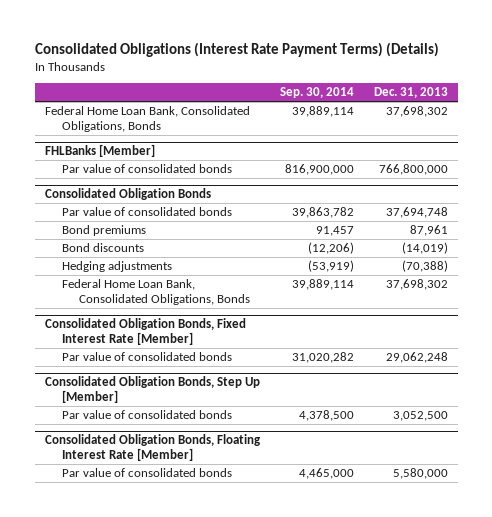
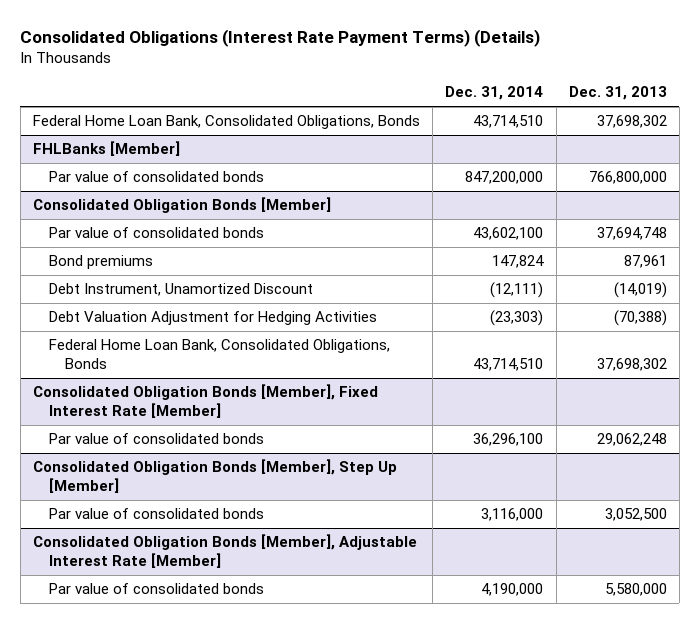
- | Sep. 30, 2014 | Dec. 31, 2013
+ | Dec. 31, 2014 | Dec. 31, 2013
- Consolidated Obligation Bonds
+ Consolidated Obligation Bonds [Member]
- Bond discounts | (12,206) | (14,019)
- Hedging adjustments | (53,919) | (70,388)
+ Debt Instrument, Unamortized Discount | (12,111) | (14,019)
+ Debt Valuation Adjustment for Hedging Activities | (23,303) | (70,388)
- Consolidated Obligation Bonds, Fixed Interest Rate [Member]
+ Consolidated Obligation Bonds [Member], Fixed Interest Rate [Member]
- Consolidated Obligation Bonds, Step Up [Member]
+ Consolidated Obligation Bonds [Member], Step Up [Member]
- Consolidated Obligation Bonds, Floating Interest Rate [Member]
+ Consolidated Obligation Bonds [Member], Adjustable Interest Rate [Member]

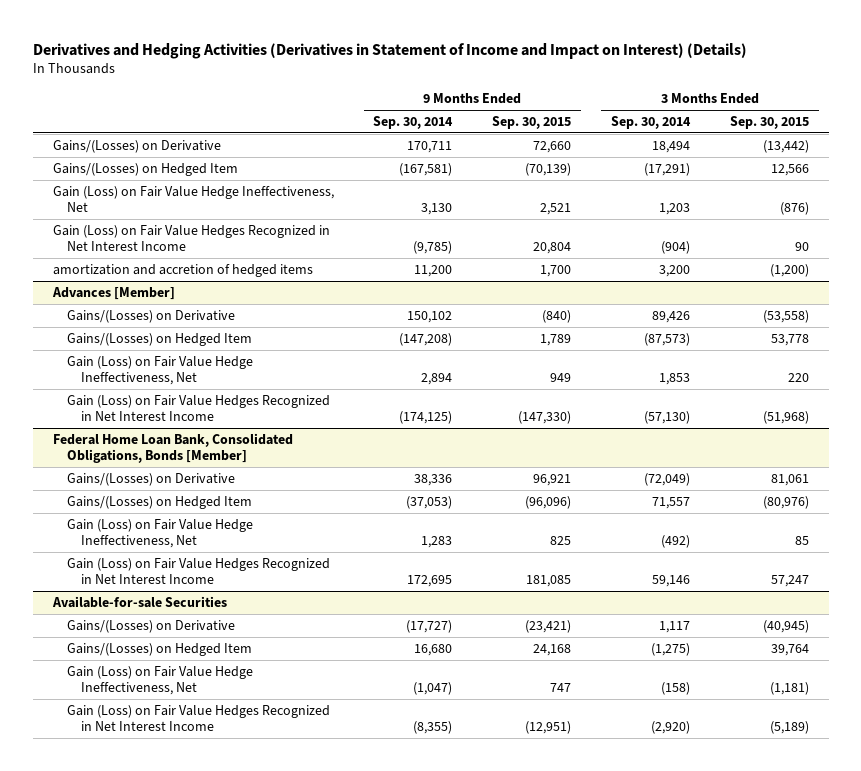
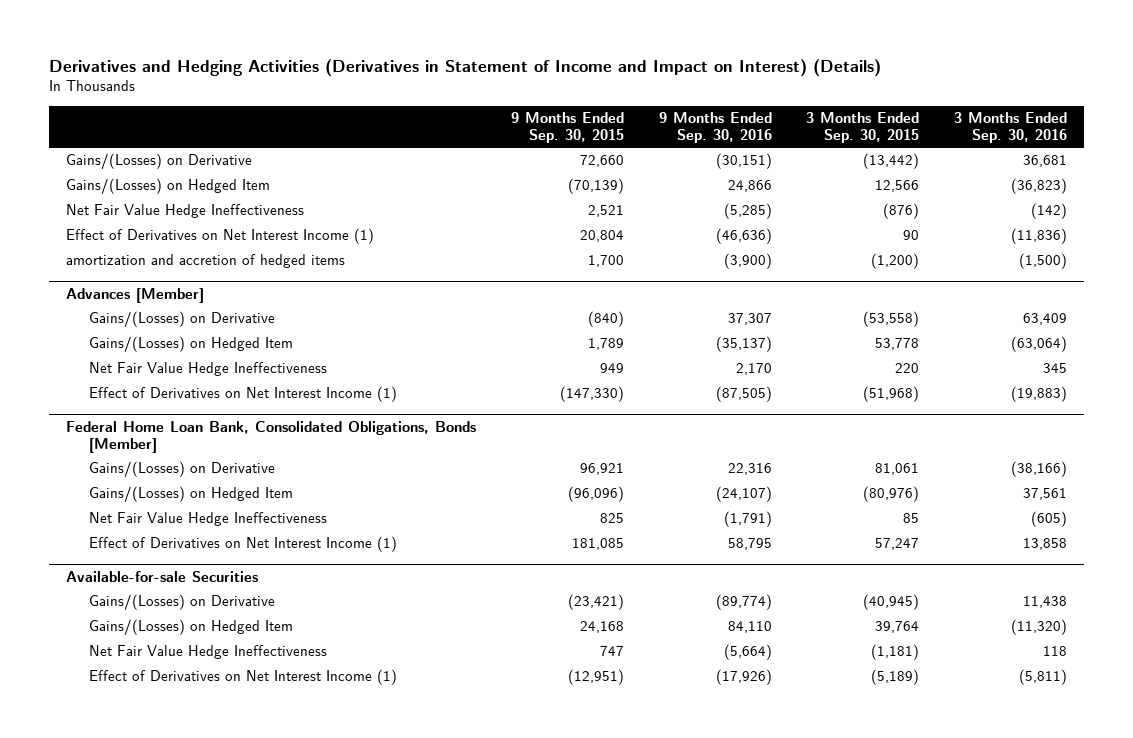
- | 9 Months Ended Sep. 30, 2014 | 9 Months Ended Sep. 30, 2015 | 3 Months Ended Sep. 30, 2014 | 3 Months Ended Sep. 30, 2015
+ | 9 Months Ended Sep. 30, 2015 | 9 Months Ended Sep. 30, 2016 | 3 Months Ended Sep. 30, 2015 | 3 Months Ended Sep. 30, 2016
- Gain (Loss) on Fair Value Hedge Ineffectiveness, Net | 3,130 | 2,521 | 1,203 | (876)
- Gain (Loss) on Fair Value Hedges Recognized in Net Interest Income | (9,785) | 20,804 | (904) | 90
+ Net Fair Value Hedge Ineffectiveness | 2,521 | (5,285) | (876) | (142)
+ Effect of Derivatives on Net Interest Income (1) | 20,804 | (46,636) | 90 | (11,836)
@ Advances [Member]
- Gain (Loss) on Fair Value Hedge Ineffectiveness, Net | 2,894 | 949 | 1,853 | 220
- Gain (Loss) on Fair Value Hedges Recognized in Net Interest Income | (174,125) | (147,330) | (57,130) | (51,968)
+ Net Fair Value Hedge Ineffectiveness | 949 | 2,170 | 220 | 345
+ Effect of Derivatives on Net Interest Income (1) | (147,330) | (87,505) | (51,968) | (19,883)
@ Federal Home Loan Bank, Consolidated Obligations, Bonds [Member]
- Gain (Loss) on Fair Value Hedge Ineffectiveness, Net | 1,283 | 825 | (492) | 85
- Gain (Loss) on Fair Value Hedges Recognized in Net Interest Income | 172,695 | 181,085 | 59,146 | 57,247
+ Net Fair Value Hedge Ineffectiveness | 825 | (1,791) | 85 | (605)
+ Effect of Derivatives on Net Interest Income (1) | 181,085 | 58,795 | 57,247 | 13,858
@ Available-for-sale Securities
- Gain (Loss) on Fair Value Hedge Ineffectiveness, Net | (1,047) | 747 | (158) | (1,181)
- Gain (Loss) on Fair Value Hedges Recognized in Net Interest Income | (8,355) | (12,951) | (2,920) | (5,189)
+ Net Fair Value Hedge Ineffectiveness | 747 | (5,664) | (1,181) | 118
+ Effect of Derivatives on Net Interest Income (1) | (12,951) | (17,926) | (5,189) | (5,811)

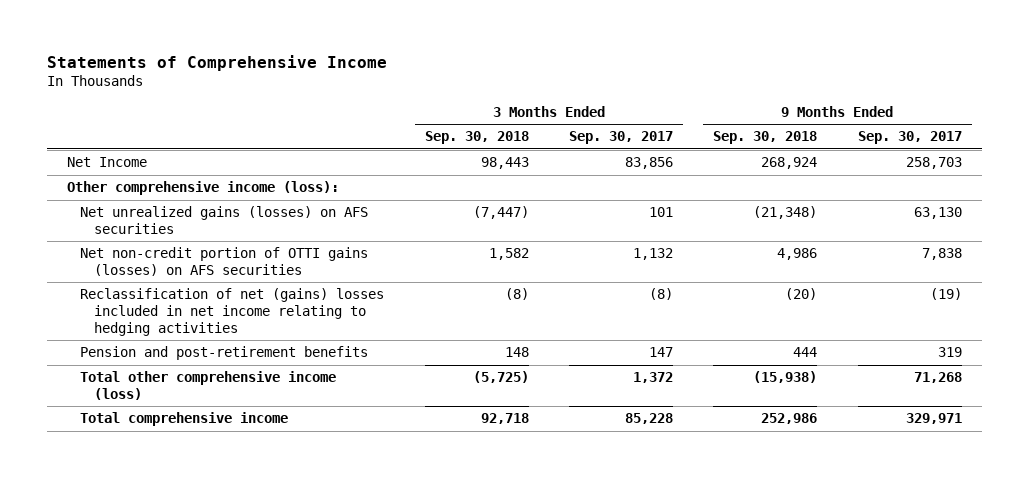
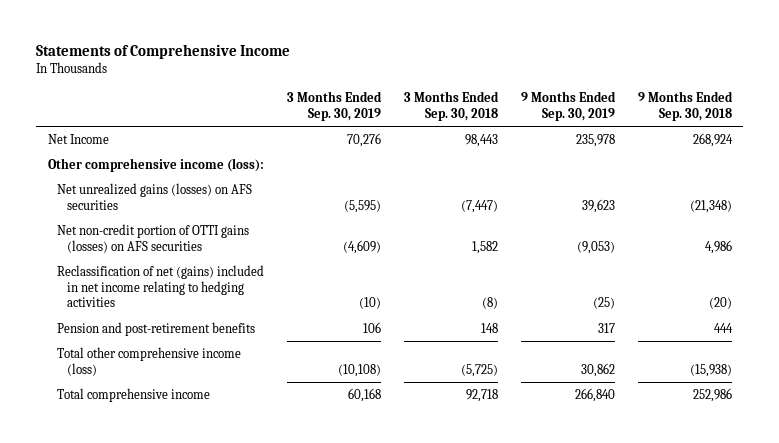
- | 3 Months Ended Sep. 30, 2018 | 3 Months Ended Sep. 30, 2017 | 9 Months Ended Sep. 30, 2018 | 9 Months Ended Sep. 30, 2017
+ | 3 Months Ended Sep. 30, 2019 | 3 Months Ended Sep. 30, 2018 | 9 Months Ended Sep. 30, 2019 | 9 Months Ended Sep. 30, 2018
- Reclassification of net (gains) losses included in net income relating to hedging activities | (8) | (8) | (20) | (19)
+ Reclassification of net (gains) included in net income relating to hedging activities | (10) | (8) | (25) | (20)

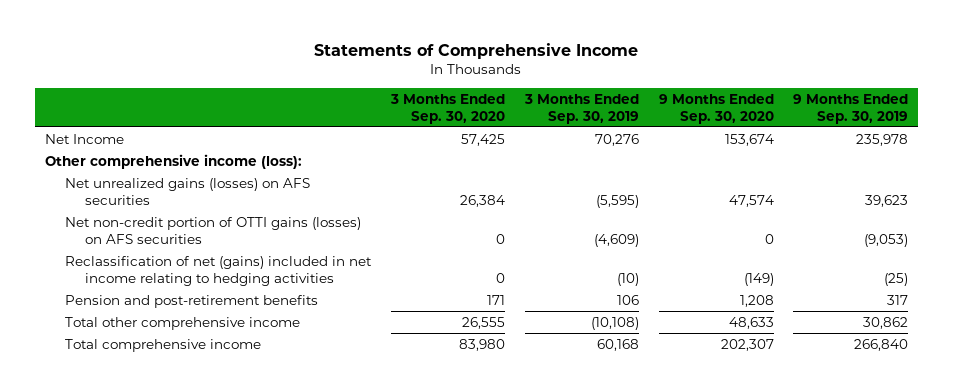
- | 3 Months Ended Sep. 30, 2019 | 3 Months Ended Sep. 30, 2018 | 9 Months Ended Sep. 30, 2019 | 9 Months Ended Sep. 30, 2018
+ | 3 Months Ended Sep. 30, 2020 | 3 Months Ended Sep. 30, 2019 | 9 Months Ended Sep. 30, 2020 | 9 Months Ended Sep. 30, 2019
- Total other comprehensive income (loss) | (10,108) | (5,725) | 30,862 | (15,938)
+ Total other comprehensive income | 26,555 | (10,108) | 48,633 | 30,862

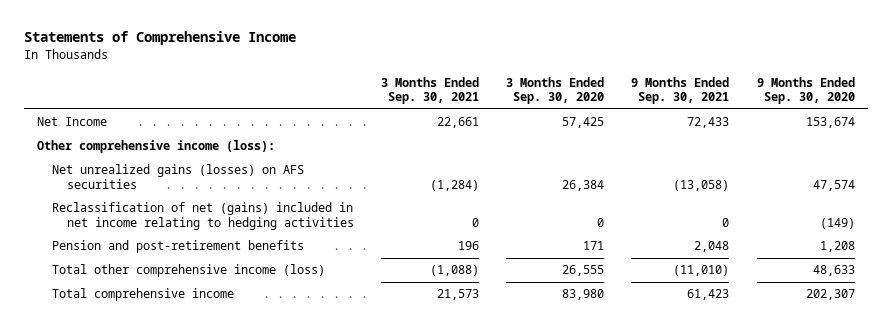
- | 3 Months Ended Sep. 30, 2020 | 3 Months Ended Sep. 30, 2019 | 9 Months Ended Sep. 30, 2020 | 9 Months Ended Sep. 30, 2019
+ | 3 Months Ended Sep. 30, 2021 | 3 Months Ended Sep. 30, 2020 | 9 Months Ended Sep. 30, 2021 | 9 Months Ended Sep. 30, 2020
- Net non-credit portion of OTTI gains (losses) on AFS securities | 0 | (4,609) | 0 | (9,053)
- Total other comprehensive income | 26,555 | (10,108) | 48,633 | 30,862
+ Total other comprehensive income (loss) | (1,088) | 26,555 | (11,010) | 48,633

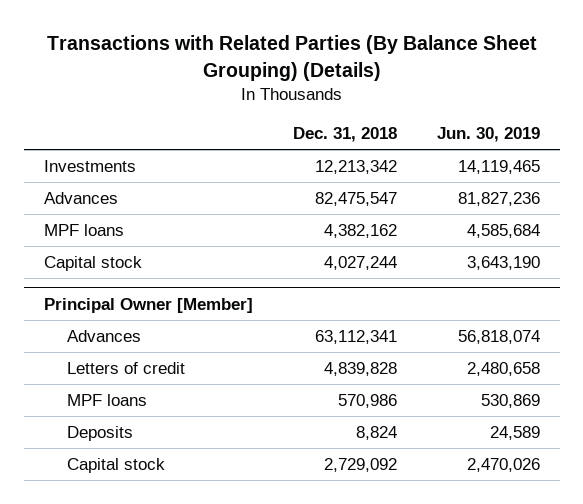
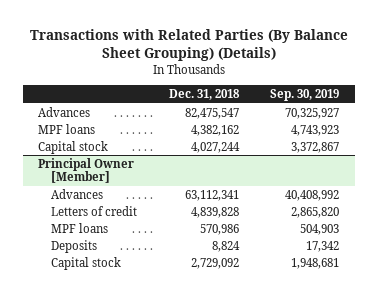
- | Dec. 31, 2018 | Jun. 30, 2019
+ | Dec. 31, 2018 | Sep. 30, 2019
- Investments | 12,213,342 | 14,119,465

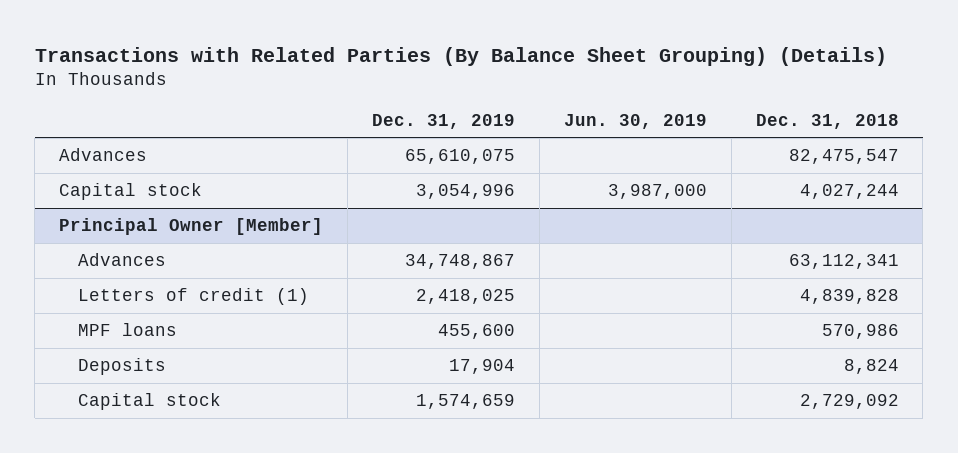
- | Dec. 31, 2018 | Sep. 30, 2019
+ | Dec. 31, 2019 | Jun. 30, 2019 | Dec. 31, 2018
- MPF loans | 4,382,162 | 4,743,923
@ Principal Owner [Member]
- Letters of credit | 4,839,828 | 2,865,820
+ Letters of credit (1) | 2,418,025 | | 4,839,828

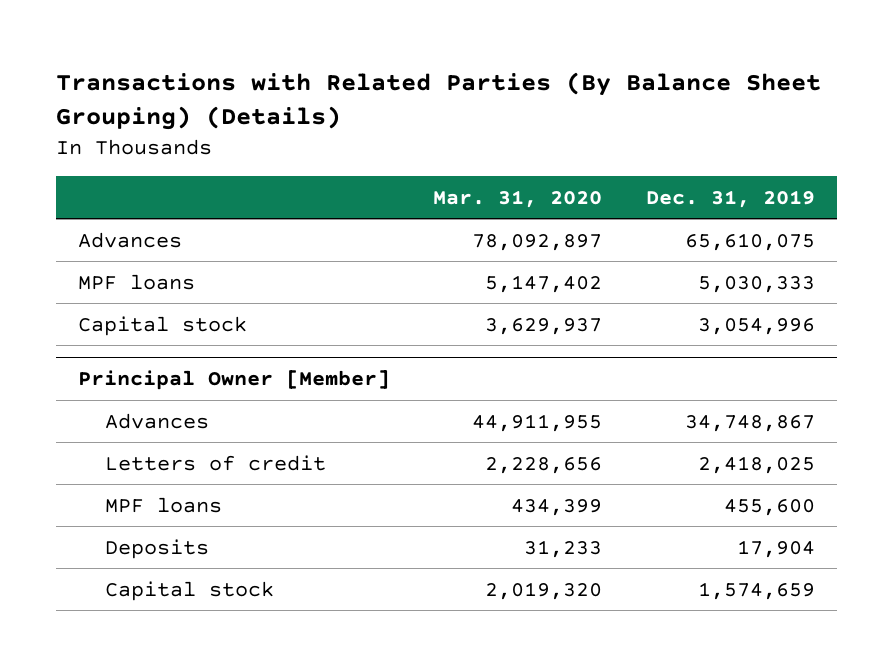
- | Dec. 31, 2019 | Jun. 30, 2019 | Dec. 31, 2018
+ | Mar. 31, 2020 | Dec. 31, 2019
+ MPF loans | 5,147,402 | 5,030,333
@ Principal Owner [Member]
- Letters of credit (1) | 2,418,025 | | 4,839,828
+ Letters of credit | 2,228,656 | 2,418,025

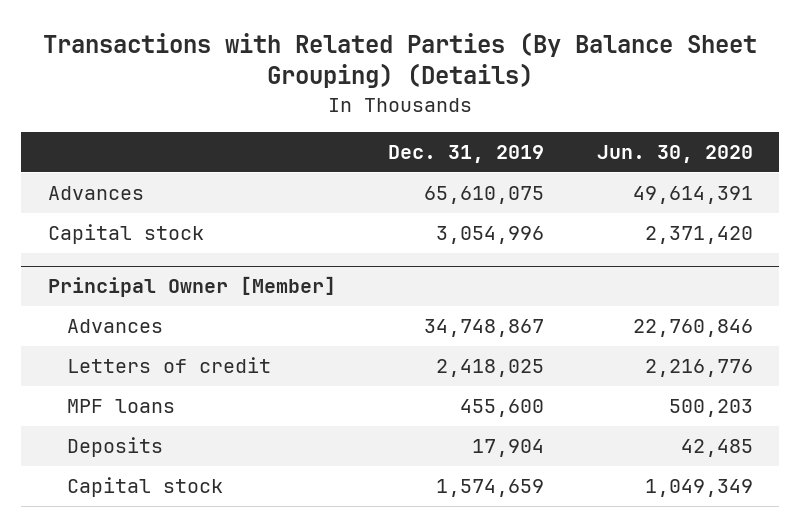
- | Mar. 31, 2020 | Dec. 31, 2019
+ | Dec. 31, 2019 | Jun. 30, 2020
- MPF loans | 5,147,402 | 5,030,333

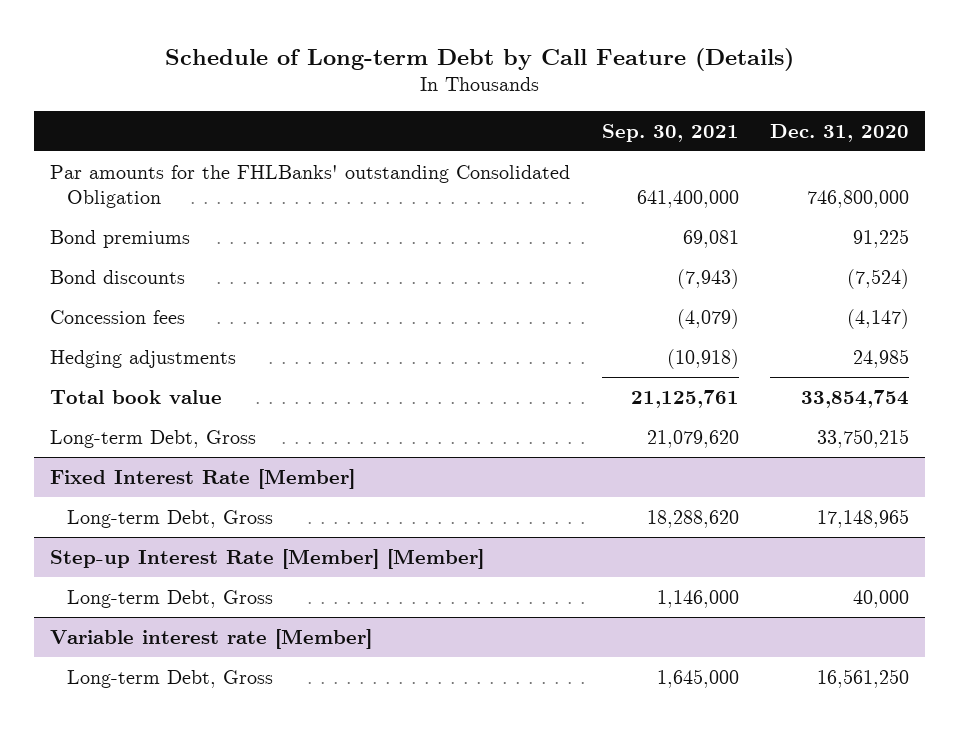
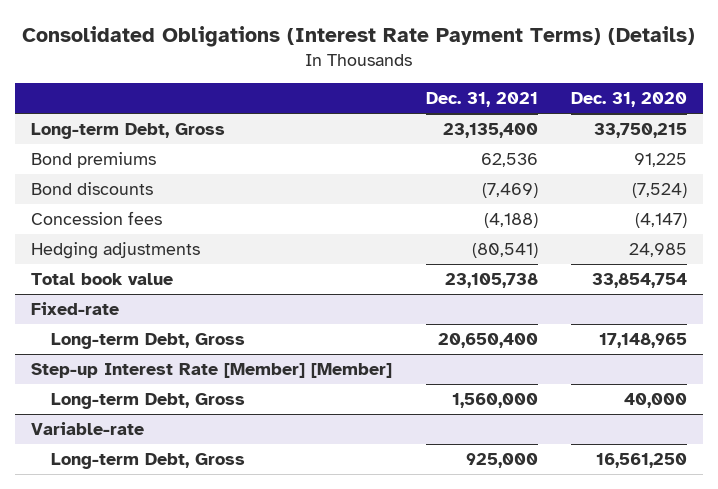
- Schedule of Long-term Debt by Call Feature (Details)
+ Consolidated Obligations (Interest Rate Payment Terms) (Details)
- | Sep. 30, 2021 | Dec. 31, 2020
+ | Dec. 31, 2021 | Dec. 31, 2020
- Par amounts for the FHLBanks' outstanding Consolidated Obligation | 641,400,000 | 746,800,000
moved up: Long-term Debt, Gross | 23,135,400 | 33,750,215
- Fixed Interest Rate [Member]
+ Fixed-rate
- Variable interest rate [Member]
+ Variable-rate

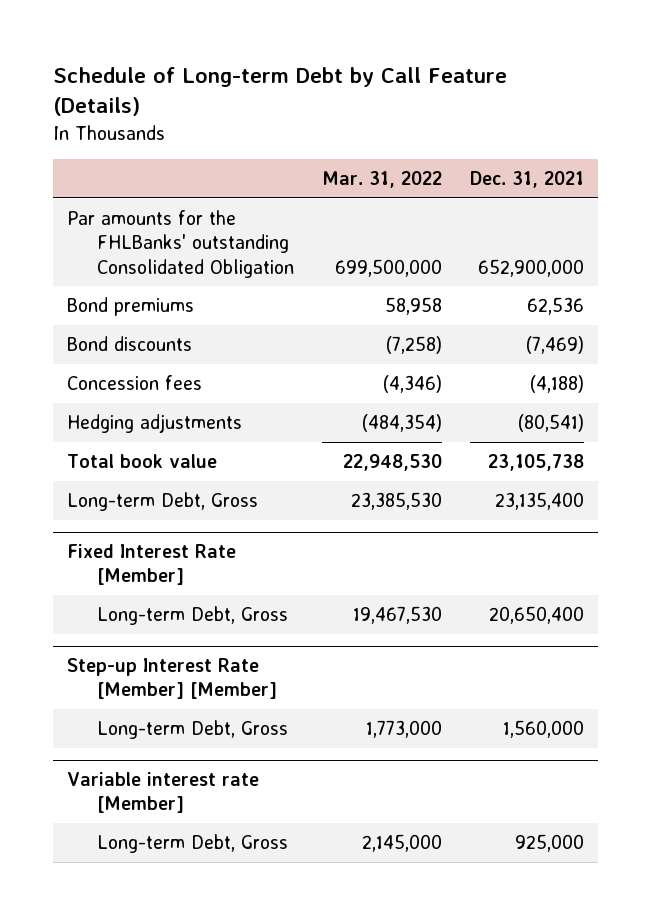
- Consolidated Obligations (Interest Rate Payment Terms) (Details)
+ Schedule of Long-term Debt by Call Feature (Details)
- | Dec. 31, 2021 | Dec. 31, 2020
+ | Mar. 31, 2022 | Dec. 31, 2021
+ Par amounts for the FHLBanks' outstanding Consolidated Obligation | 699,500,000 | 652,900,000
- Fixed-rate
moved down: Long-term Debt, Gross | 23,385,530 | 23,135,400
+ Fixed Interest Rate [Member]
- Variable-rate
+ Variable interest rate [Member]

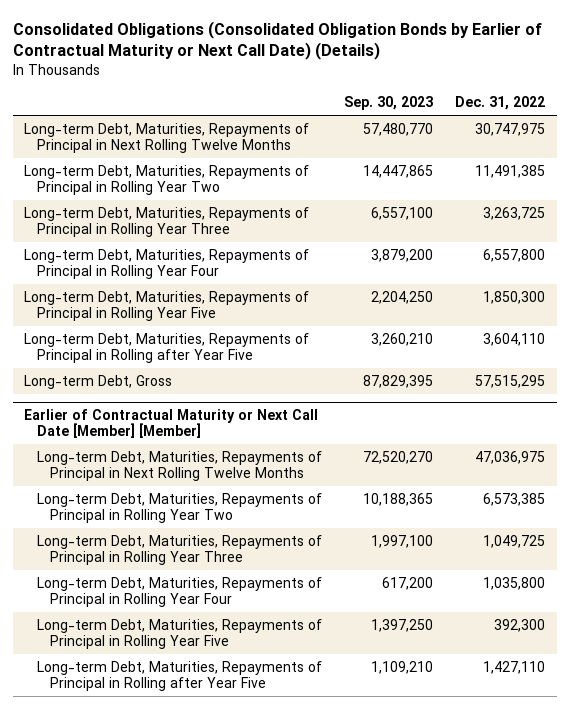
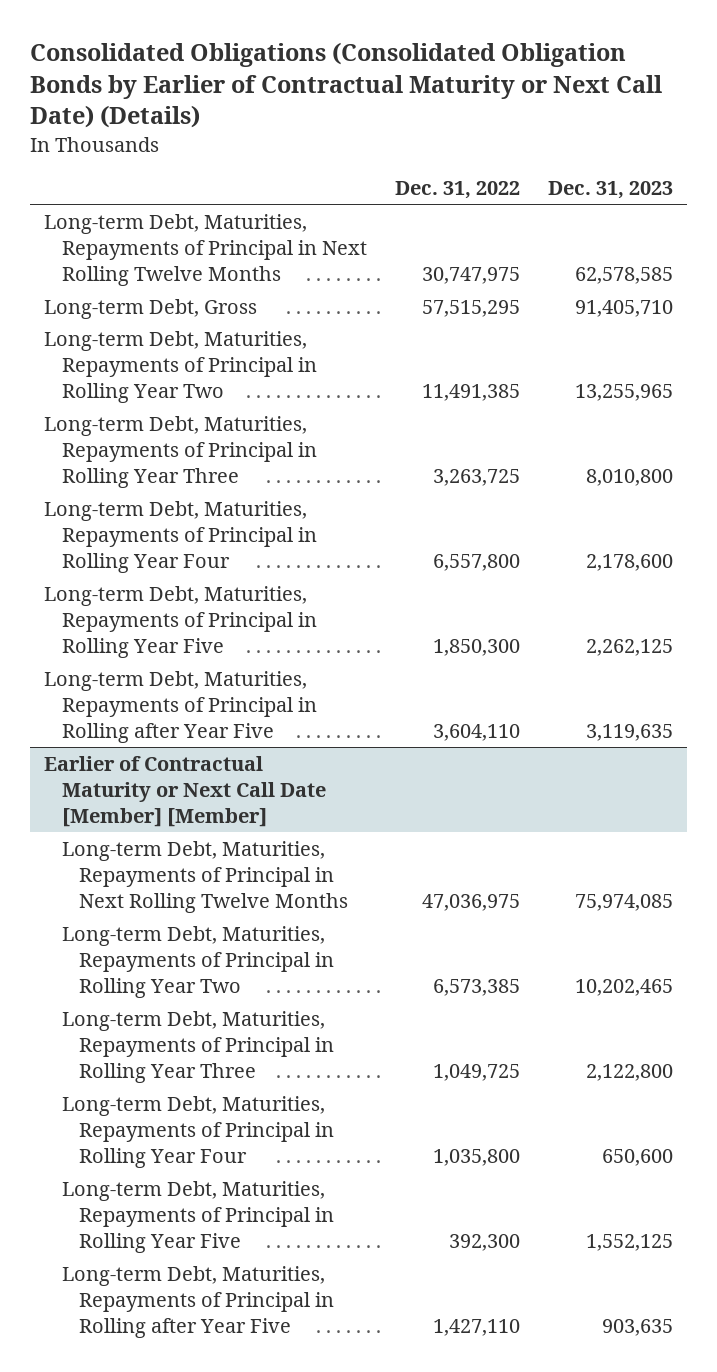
- | Sep. 30, 2023 | Dec. 31, 2022
+ | Dec. 31, 2022 | Dec. 31, 2023
moved up: Long-term Debt, Gross | 57,515,295 | 91,405,710

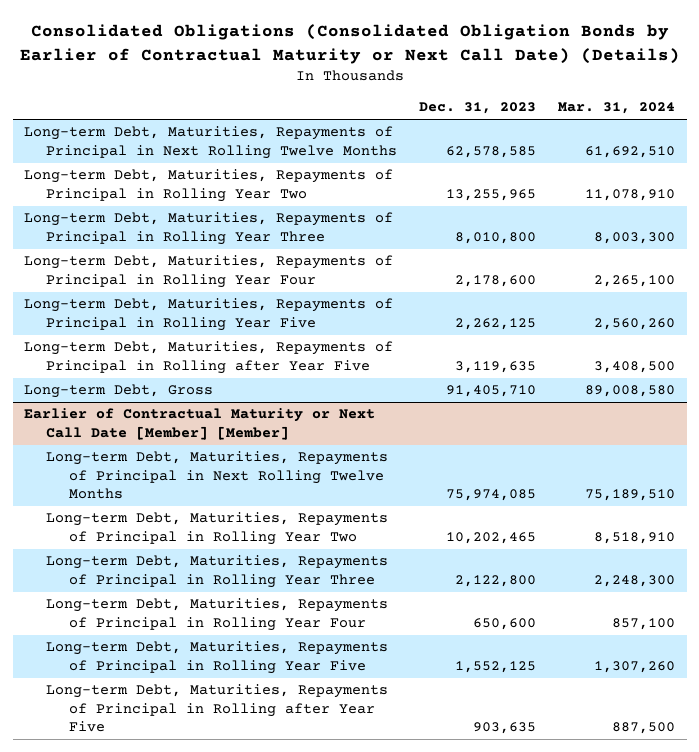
- | Dec. 31, 2022 | Dec. 31, 2023
+ | Dec. 31, 2023 | Mar. 31, 2024
moved down: Long-term Debt, Gross | 91,405,710 | 89,008,580

